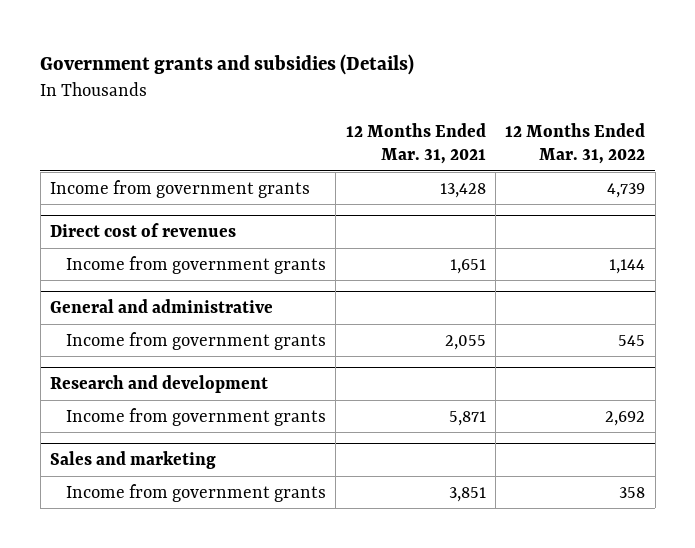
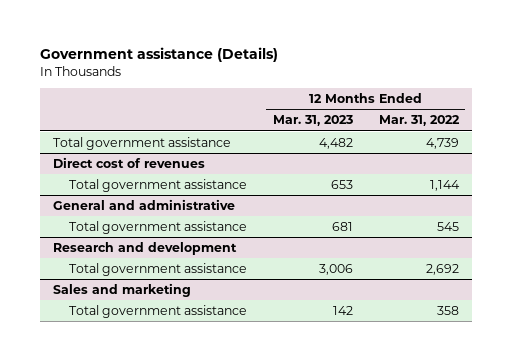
- Government grants and subsidies (Details)
+ Government assistance (Details)
- | 12 Months Ended Mar. 31, 2021 | 12 Months Ended Mar. 31, 2022
+ | 12 Months Ended Mar. 31, 2023 | 12 Months Ended Mar. 31, 2022
- Income from government grants | 13,428 | 4,739
+ Total government assistance | 4,482 | 4,739
@ Direct cost of revenues
- Income from government grants | 1,651 | 1,144
+ Total government assistance | 653 | 1,144
@ General and administrative
- Income from government grants | 2,055 | 545
+ Total government assistance | 681 | 545
@ Research and development
- Income from government grants | 5,871 | 2,692
+ Total government assistance | 3,006 | 2,692
@ Sales and marketing
- Income from government grants | 3,851 | 358
+ Total government assistance | 142 | 358

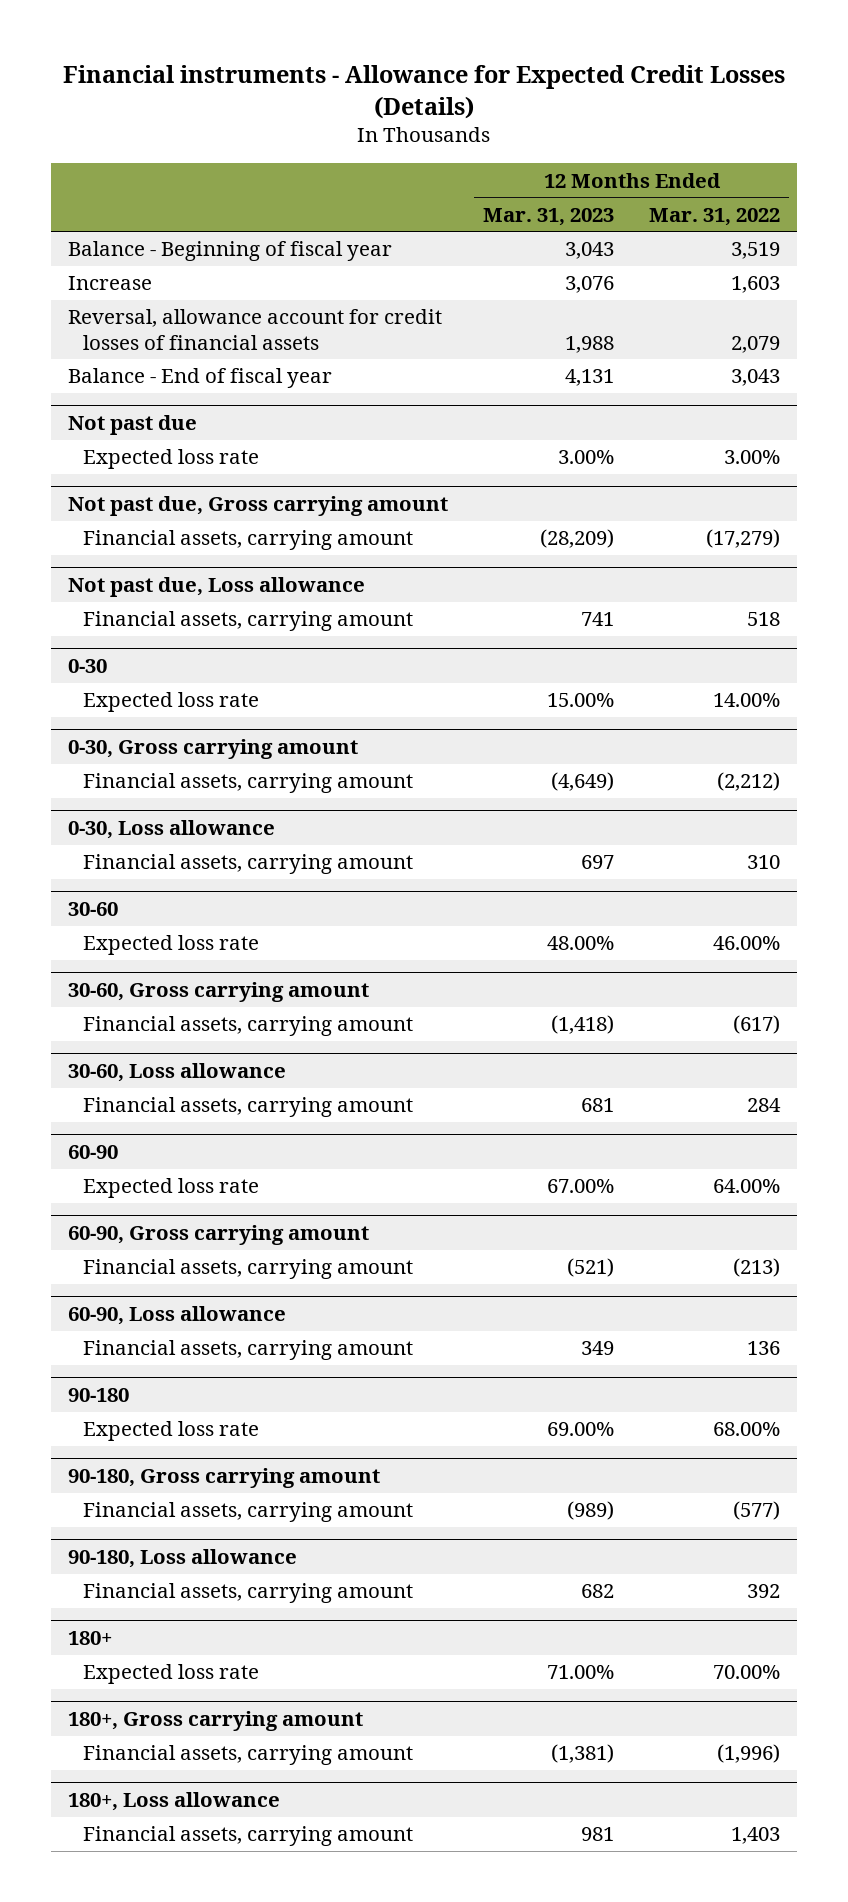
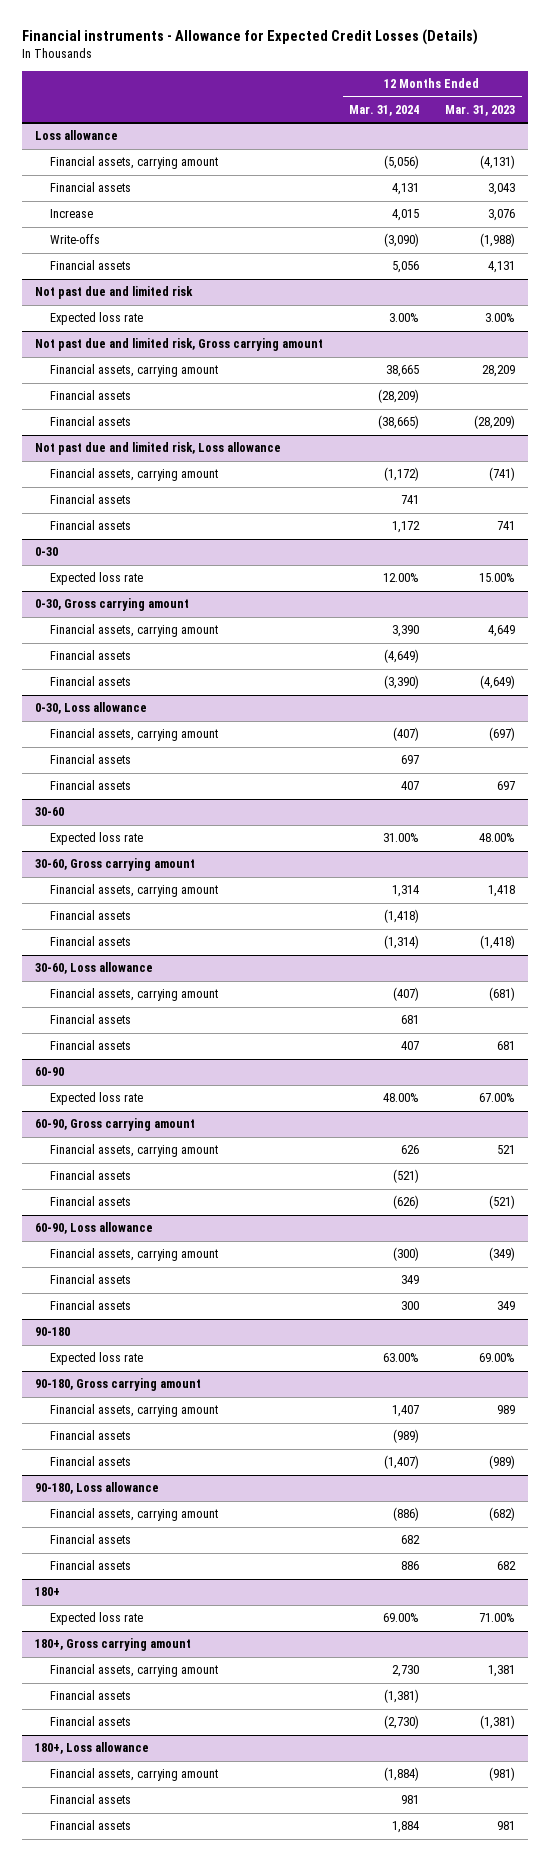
- | 12 Months Ended Mar. 31, 2023 | 12 Months Ended Mar. 31, 2022
+ | 12 Months Ended Mar. 31, 2024 | 12 Months Ended Mar. 31, 2023
- Balance - Beginning of fiscal year | 3,043 | 3,519
+ Loss allowance
+ Financial assets, carrying amount | (5,056) | (4,131)
+ Financial assets | 4,131 | 3,043
- Reversal, allowance account for credit losses of financial assets | 1,988 | 2,079
- Balance - End of fiscal year | 4,131 | 3,043
- Not past due
+ Write-offs | (3,090) | (1,988)
+ Financial assets | 5,056 | 4,131
+ Not past due and limited risk
- Not past due, Gross carrying amount
- Financial assets, carrying amount | (28,209) | (17,279)
- Not past due, Loss allowance
- Financial assets, carrying amount | 741 | 518
+ Not past due and limited risk, Gross carrying amount
+ Financial assets, carrying amount | 38,665 | 28,209
+ Financial assets | (28,209) |
+ Financial assets | (38,665) | (28,209)
+ Not past due and limited risk, Loss allowance
+ Financial assets, carrying amount | (1,172) | (741)
+ Financial assets | 741 |
+ Financial assets | 1,172 | 741
@ 0-30, Gross carrying amount
- Financial assets, carrying amount | (4,649) | (2,212)
+ Financial assets, carrying amount | 3,390 | 4,649
+ Financial assets | (4,649) |
+ Financial assets | (3,390) | (4,649)
@ 0-30, Loss allowance
- Financial assets, carrying amount | 697 | 310
+ Financial assets, carrying amount | (407) | (697)
+ Financial assets | 697 |
+ Financial assets | 407 | 697
@ 30-60, Gross carrying amount
- Financial assets, carrying amount | (1,418) | (617)
+ Financial assets, carrying amount | 1,314 | 1,418
+ Financial assets | (1,418) |
+ Financial assets | (1,314) | (1,418)
@ 30-60, Loss allowance
- Financial assets, carrying amount | 681 | 284
+ Financial assets, carrying amount | (407) | (681)
+ Financial assets | 681 |
+ Financial assets | 407 | 681
@ 60-90, Gross carrying amount
- Financial assets, carrying amount | (521) | (213)
+ Financial assets, carrying amount | 626 | 521
+ Financial assets | (521) |
+ Financial assets | (626) | (521)
@ 60-90, Loss allowance
- Financial assets, carrying amount | 349 | 136
+ Financial assets, carrying amount | (300) | (349)
+ Financial assets | 349 |
+ Financial assets | 300 | 349
@ 90-180, Gross carrying amount
- Financial assets, carrying amount | (989) | (577)
+ Financial assets, carrying amount | 1,407 | 989
+ Financial assets | (989) |
+ Financial assets | (1,407) | (989)
@ 90-180, Loss allowance
- Financial assets, carrying amount | 682 | 392
+ Financial assets, carrying amount | (886) | (682)
+ Financial assets | 682 |
+ Financial assets | 886 | 682
@ 180+, Gross carrying amount
- Financial assets, carrying amount | (1,381) | (1,996)
+ Financial assets, carrying amount | 2,730 | 1,381
+ Financial assets | (1,381) |
+ Financial assets | (2,730) | (1,381)
@ 180+, Loss allowance
- Financial assets, carrying amount | 981 | 1,403
+ Financial assets, carrying amount | (1,884) | (981)
+ Financial assets | 981 |
+ Financial assets | 1,884 | 981

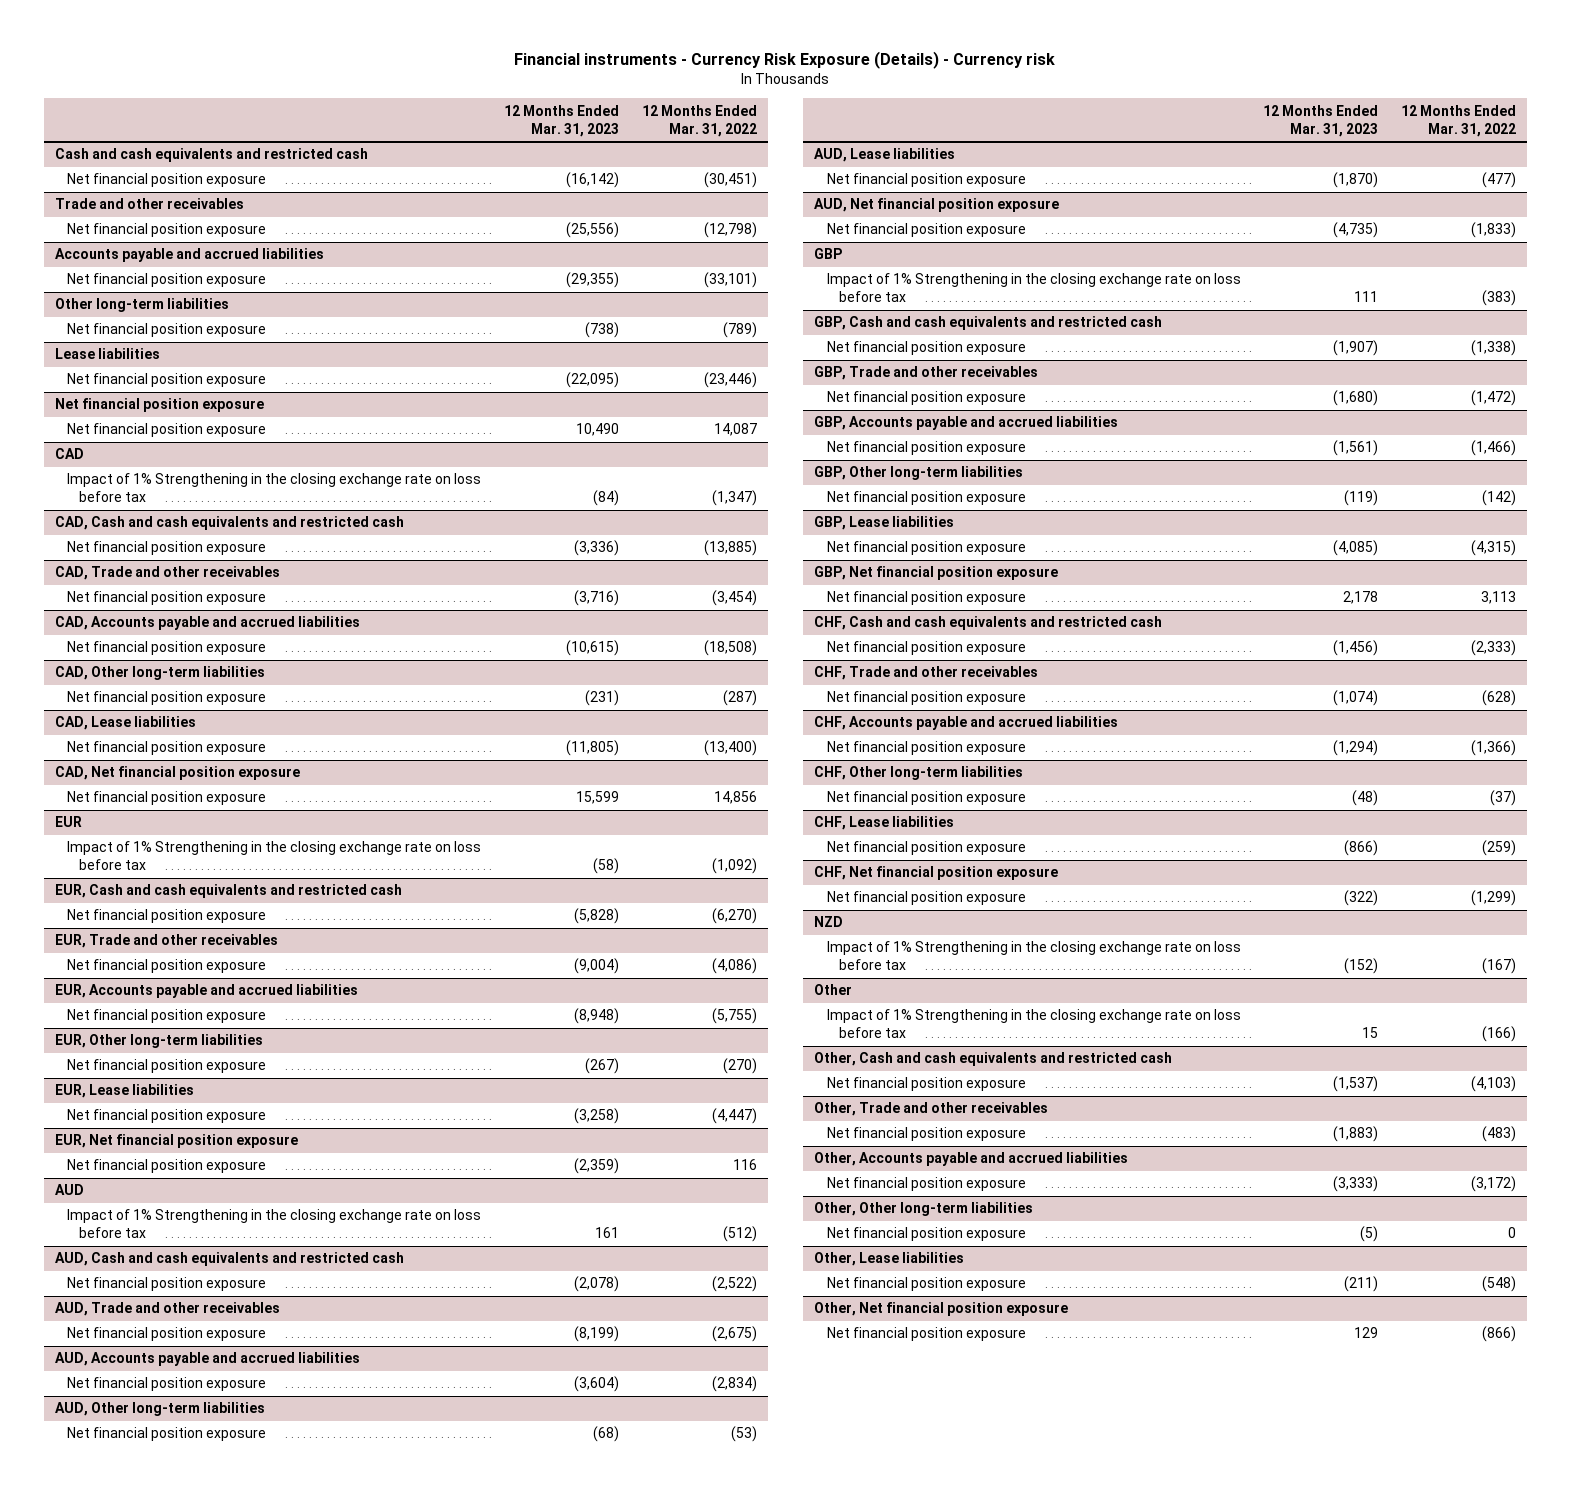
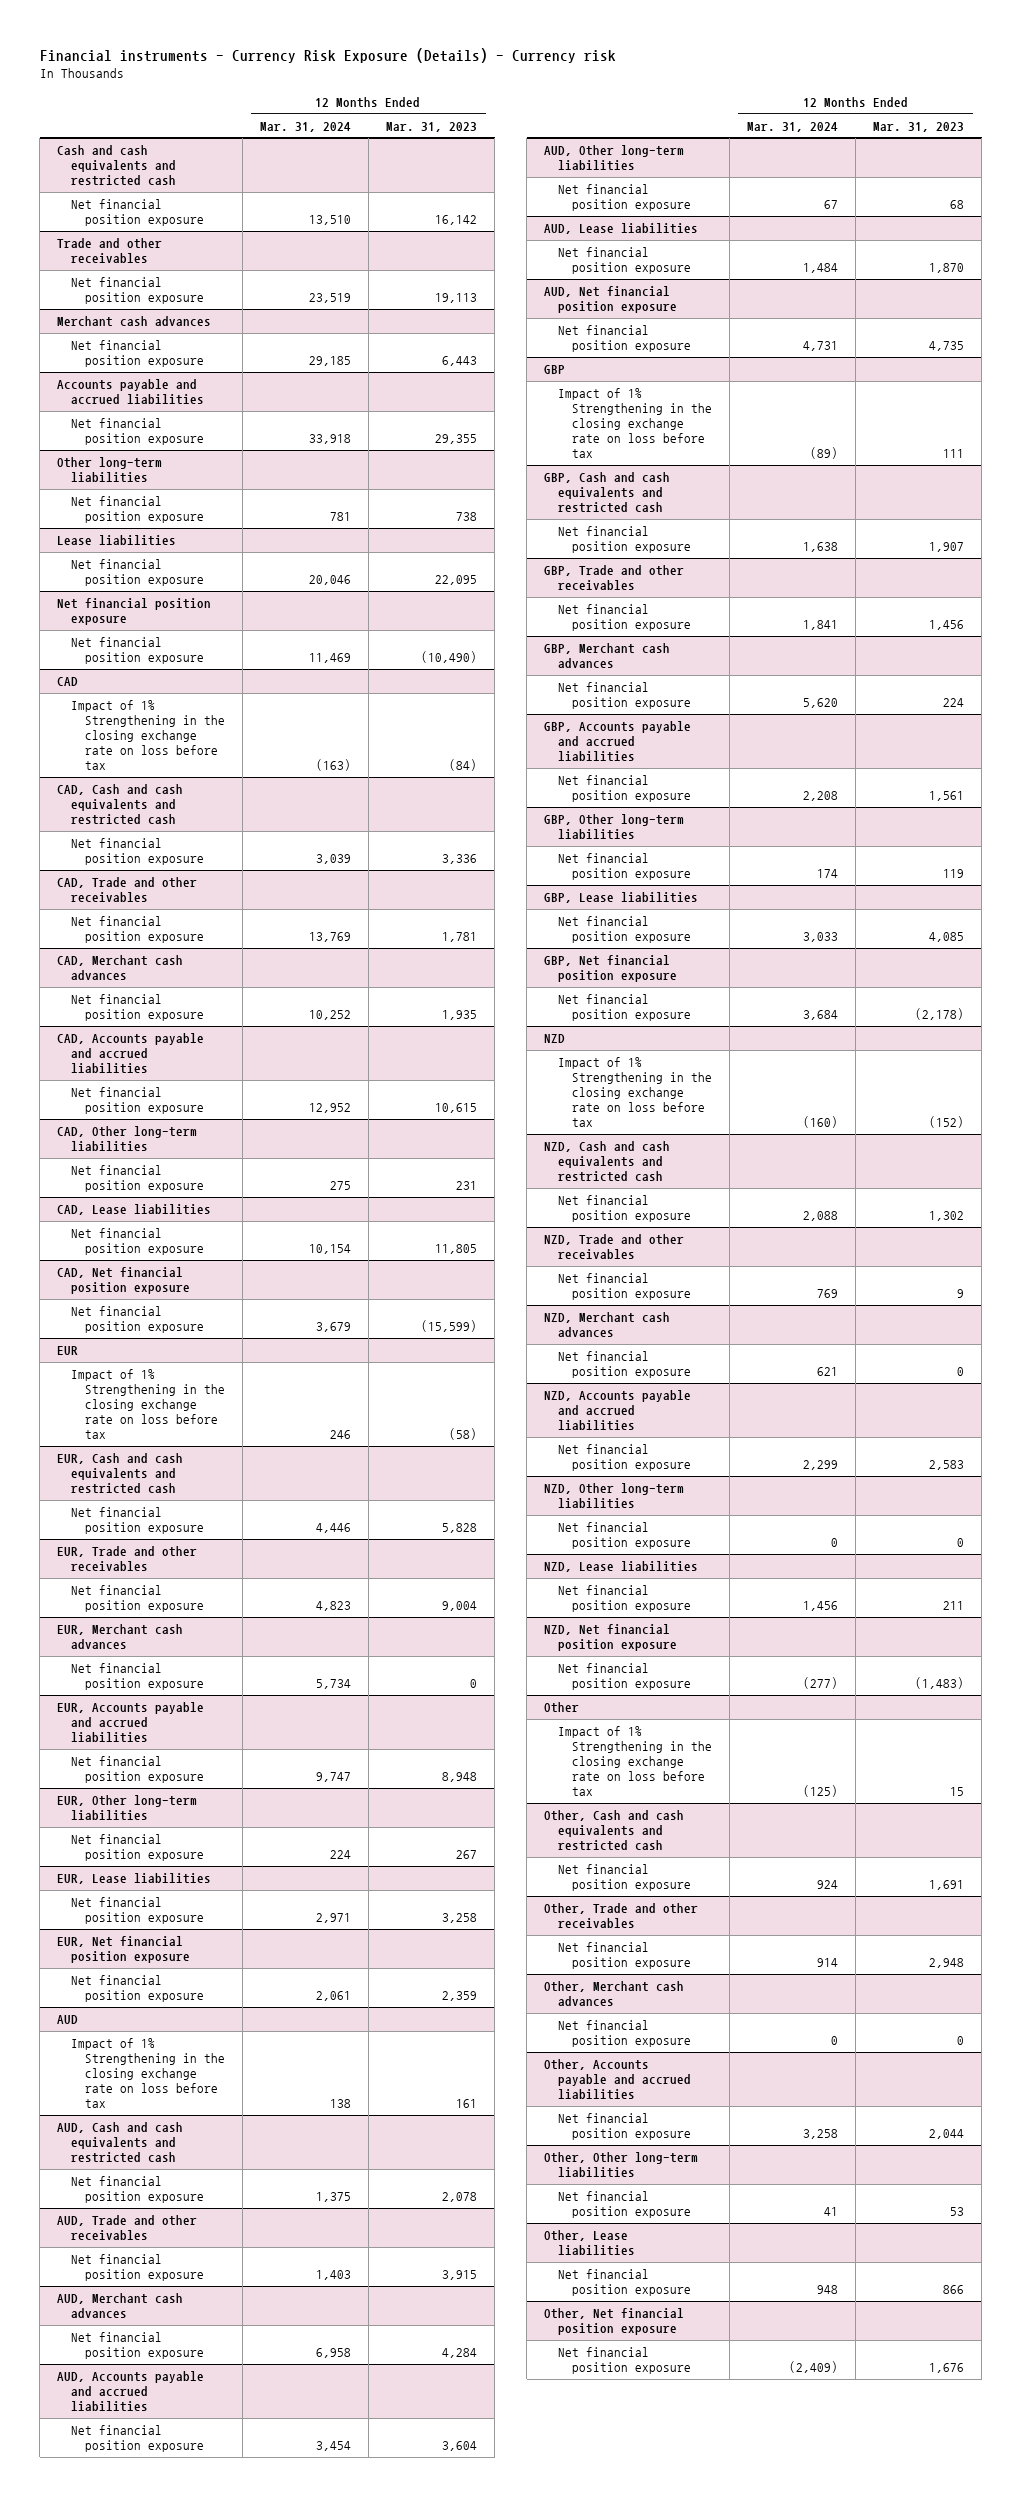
- | 12 Months Ended Mar. 31, 2023 | 12 Months Ended Mar. 31, 2022
+ | 12 Months Ended Mar. 31, 2024 | 12 Months Ended Mar. 31, 2023
@ Cash and cash equivalents and restricted cash
- Net financial position exposure | (16,142) | (30,451)
+ Net financial position exposure | 13,510 | 16,142
@ Trade and other receivables
- Net financial position exposure | (25,556) | (12,798)
+ Net financial position exposure | 23,519 | 19,113
+ Merchant cash advances
+ Net financial position exposure | 29,185 | 6,443
@ Accounts payable and accrued liabilities
- Net financial position exposure | (29,355) | (33,101)
+ Net financial position exposure | 33,918 | 29,355
@ Other long-term liabilities
- Net financial position exposure | (738) | (789)
+ Net financial position exposure | 781 | 738
@ Lease liabilities
- Net financial position exposure | (22,095) | (23,446)
+ Net financial position exposure | 20,046 | 22,095
@ Net financial position exposure
- Net financial position exposure | 10,490 | 14,087
+ Net financial position exposure | 11,469 | (10,490)
@ CAD, Cash and cash equivalents and restricted cash
- Net financial position exposure | (3,336) | (13,885)
+ Net financial position exposure | 3,039 | 3,336
@ CAD, Trade and other receivables
- Net financial position exposure | (3,716) | (3,454)
+ Net financial position exposure | 13,769 | 1,781
+ CAD, Merchant cash advances
+ Net financial position exposure | 10,252 | 1,935
@ CAD, Accounts payable and accrued liabilities
- Net financial position exposure | (10,615) | (18,508)
+ Net financial position exposure | 12,952 | 10,615
@ CAD, Other long-term liabilities
- Net financial position exposure | (231) | (287)
+ Net financial position exposure | 275 | 231
@ CAD, Lease liabilities
- Net financial position exposure | (11,805) | (13,400)
+ Net financial position exposure | 10,154 | 11,805
@ CAD, Net financial position exposure
- Net financial position exposure | 15,599 | 14,856
+ Net financial position exposure | 3,679 | (15,599)
@ EUR, Cash and cash equivalents and restricted cash
- Net financial position exposure | (5,828) | (6,270)
+ Net financial position exposure | 4,446 | 5,828
@ EUR, Trade and other receivables
- Net financial position exposure | (9,004) | (4,086)
+ Net financial position exposure | 4,823 | 9,004
+ EUR, Merchant cash advances
+ Net financial position exposure | 5,734 | 0
@ EUR, Accounts payable and accrued liabilities
- Net financial position exposure | (8,948) | (5,755)
+ Net financial position exposure | 9,747 | 8,948
@ EUR, Other long-term liabilities
- Net financial position exposure | (267) | (270)
+ Net financial position exposure | 224 | 267
@ EUR, Lease liabilities
- Net financial position exposure | (3,258) | (4,447)
+ Net financial position exposure | 2,971 | 3,258
@ EUR, Net financial position exposure
- Net financial position exposure | (2,359) | 116
+ Net financial position exposure | 2,061 | 2,359
@ AUD, Cash and cash equivalents and restricted cash
- Net financial position exposure | (2,078) | (2,522)
+ Net financial position exposure | 1,375 | 2,078
@ AUD, Trade and other receivables
- Net financial position exposure | (8,199) | (2,675)
+ Net financial position exposure | 1,403 | 3,915
+ AUD, Merchant cash advances
+ Net financial position exposure | 6,958 | 4,284
@ AUD, Accounts payable and accrued liabilities
- Net financial position exposure | (3,604) | (2,834)
+ Net financial position exposure | 3,454 | 3,604
@ AUD, Other long-term liabilities
- Net financial position exposure | (68) | (53)
+ Net financial position exposure | 67 | 68
@ AUD, Lease liabilities
- Net financial position exposure | (1,870) | (477)
+ Net financial position exposure | 1,484 | 1,870
@ AUD, Net financial position exposure
- Net financial position exposure | (4,735) | (1,833)
+ Net financial position exposure | 4,731 | 4,735
@ GBP, Cash and cash equivalents and restricted cash
- Net financial position exposure | (1,907) | (1,338)
+ Net financial position exposure | 1,638 | 1,907
@ GBP, Trade and other receivables
- Net financial position exposure | (1,680) | (1,472)
+ Net financial position exposure | 1,841 | 1,456
+ GBP, Merchant cash advances
+ Net financial position exposure | 5,620 | 224
@ GBP, Accounts payable and accrued liabilities
- Net financial position exposure | (1,561) | (1,466)
+ Net financial position exposure | 2,208 | 1,561
@ GBP, Other long-term liabilities
- Net financial position exposure | (119) | (142)
+ Net financial position exposure | 174 | 119
@ GBP, Lease liabilities
- Net financial position exposure | (4,085) | (4,315)
+ Net financial position exposure | 3,033 | 4,085
@ GBP, Net financial position exposure
- Net financial position exposure | 2,178 | 3,113
- CHF, Cash and cash equivalents and restricted cash
- Net financial position exposure | (1,456) | (2,333)
- CHF, Trade and other receivables
- Net financial position exposure | (1,074) | (628)
- CHF, Accounts payable and accrued liabilities
- Net financial position exposure | (1,294) | (1,366)
- CHF, Other long-term liabilities
- Net financial position exposure | (48) | (37)
- CHF, Lease liabilities
- Net financial position exposure | (866) | (259)
- CHF, Net financial position exposure
- Net financial position exposure | (322) | (1,299)
@ GBP, Net financial position exposure
+ Net financial position exposure | 3,684 | (2,178)
+ NZD, Cash and cash equivalents and restricted cash
+ Net financial position exposure | 2,088 | 1,302
+ NZD, Trade and other receivables
+ Net financial position exposure | 769 | 9
+ NZD, Merchant cash advances
+ Net financial position exposure | 621 | 0
+ NZD, Accounts payable and accrued liabilities
+ Net financial position exposure | 2,299 | 2,583
+ NZD, Other long-term liabilities
+ Net financial position exposure | 0 | 0
+ NZD, Lease liabilities
+ Net financial position exposure | 1,456 | 211
+ NZD, Net financial position exposure
+ Net financial position exposure | (277) | (1,483)
@ Other, Cash and cash equivalents and restricted cash
- Net financial position exposure | (1,537) | (4,103)
+ Net financial position exposure | 924 | 1,691
@ Other, Trade and other receivables
- Net financial position exposure | (1,883) | (483)
+ Net financial position exposure | 914 | 2,948
+ Other, Merchant cash advances
+ Net financial position exposure | 0 | 0
@ Other, Accounts payable and accrued liabilities
- Net financial position exposure | (3,333) | (3,172)
+ Net financial position exposure | 3,258 | 2,044
@ Other, Other long-term liabilities
- Net financial position exposure | (5) | 0
+ Net financial position exposure | 41 | 53
@ Other, Lease liabilities
- Net financial position exposure | (211) | (548)
+ Net financial position exposure | 948 | 866
@ Other, Net financial position exposure
- Net financial position exposure | 129 | (866)
+ Net financial position exposure | (2,409) | 1,676

